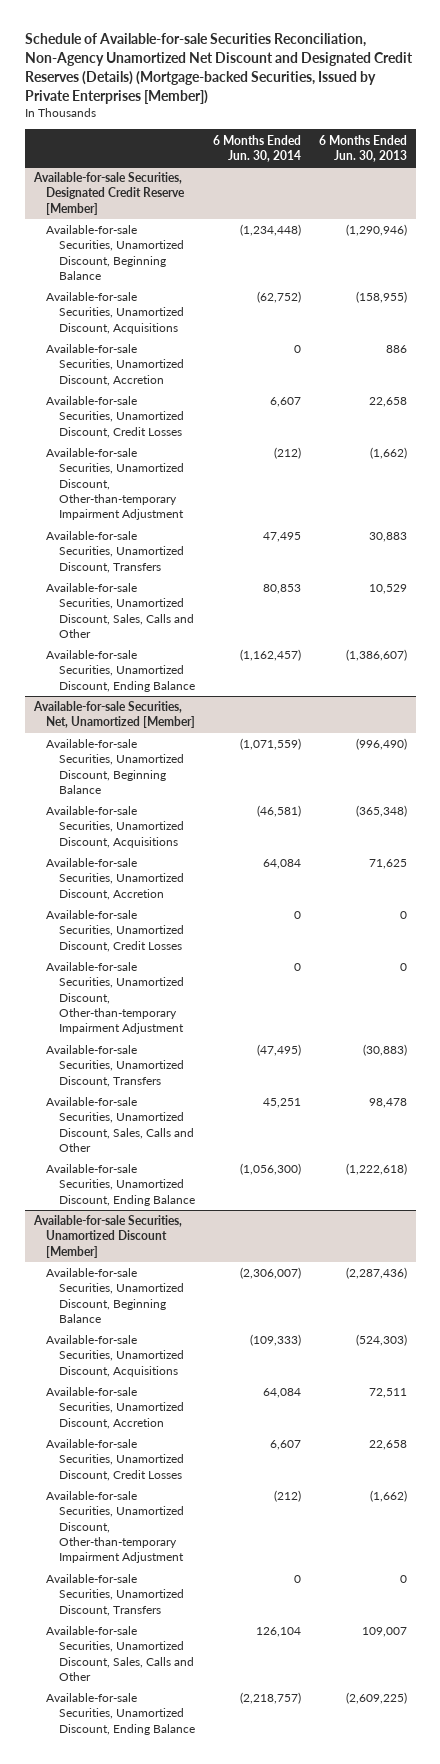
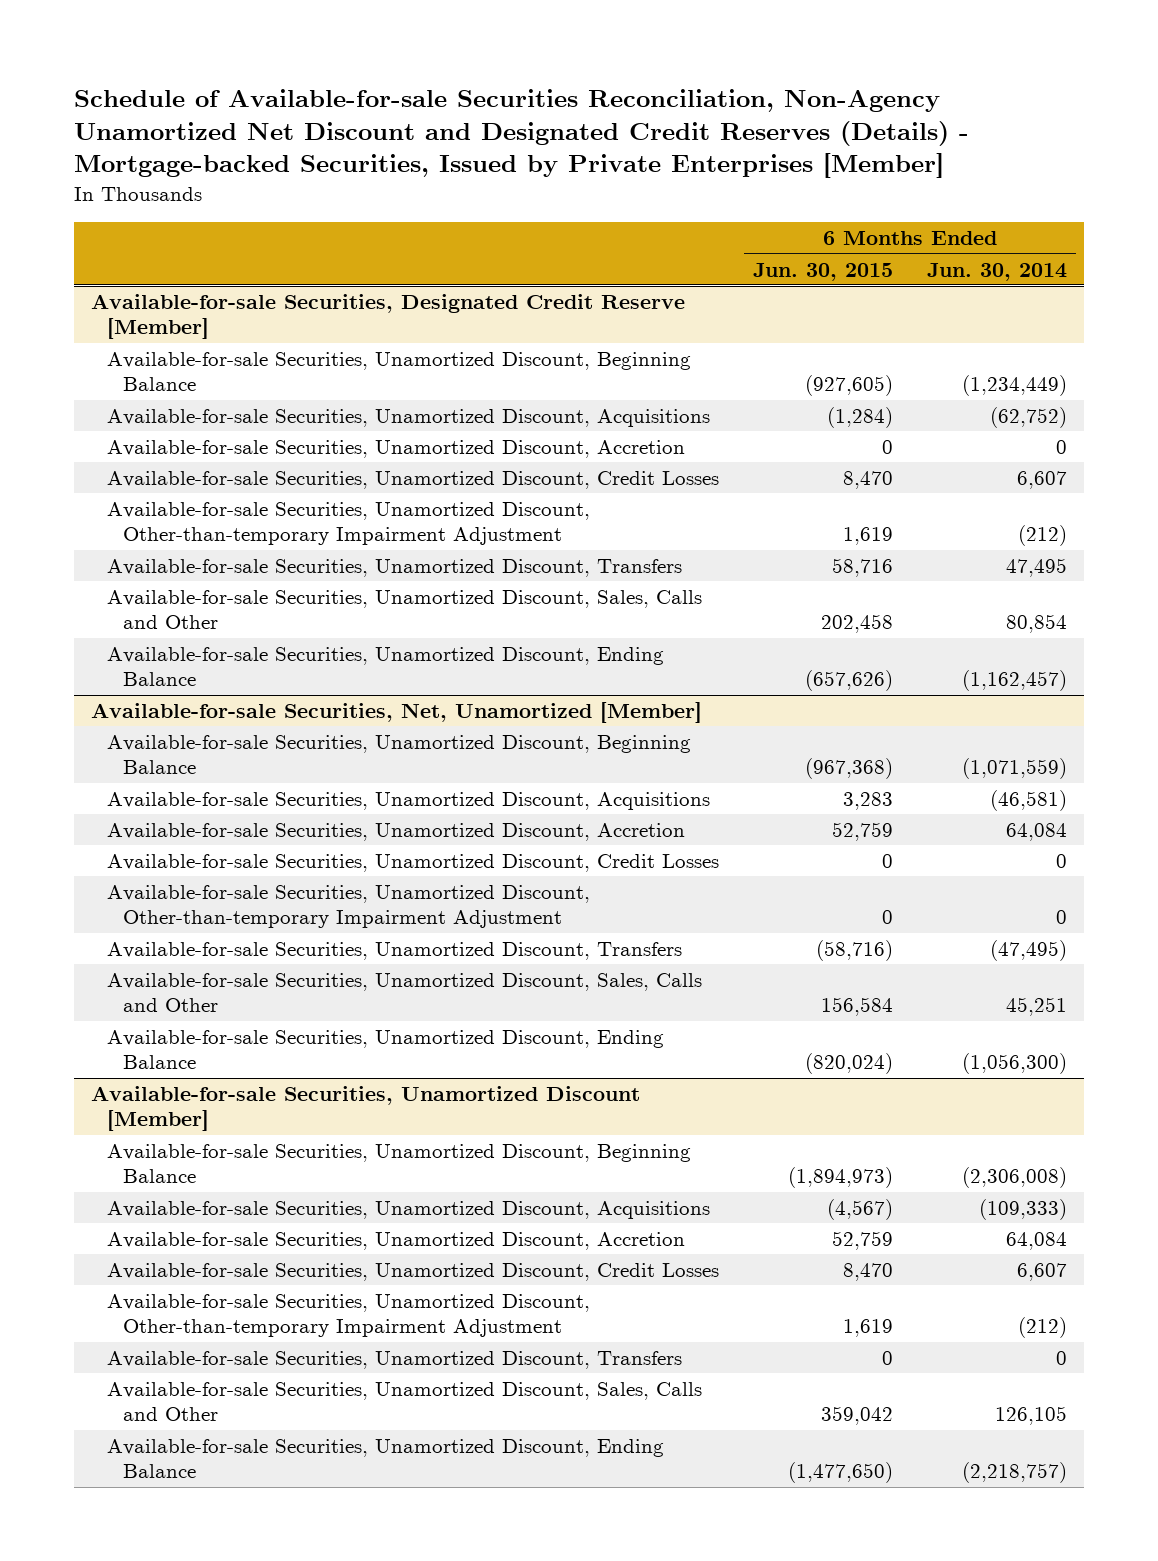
- Schedule of Available-for-sale Securities Reconciliation, Non-Agency Unamortized Net Discount and Designated Credit Reserves (Details) (Mortgage-backed Securities, Issued by Private Enterprises [Member])
+ Schedule of Available-for-sale Securities Reconciliation, Non-Agency Unamortized Net Discount and Designated Credit Reserves (Details) - Mortgage-backed Securities, Issued by Private Enterprises [Member]
- | 6 Months Ended Jun. 30, 2014 | 6 Months Ended Jun. 30, 2013
+ | 6 Months Ended Jun. 30, 2015 | 6 Months Ended Jun. 30, 2014
@ Available-for-sale Securities, Designated Credit Reserve [Member]
- Available-for-sale Securities, Unamortized Discount, Beginning Balance | (1,234,448) | (1,290,946)
+ Available-for-sale Securities, Unamortized Discount, Beginning Balance | (927,605) | (1,234,449)
- Available-for-sale Securities, Unamortized Discount, Sales, Calls and Other | 80,853 | 10,529
+ Available-for-sale Securities, Unamortized Discount, Sales, Calls and Other | 202,458 | 80,854
@ Available-for-sale Securities, Unamortized Discount [Member]
- Available-for-sale Securities, Unamortized Discount, Beginning Balance | (2,306,007) | (2,287,436)
+ Available-for-sale Securities, Unamortized Discount, Beginning Balance | (1,894,973) | (2,306,008)
- Available-for-sale Securities, Unamortized Discount, Sales, Calls and Other | 126,104 | 109,007
+ Available-for-sale Securities, Unamortized Discount, Sales, Calls and Other | 359,042 | 126,105

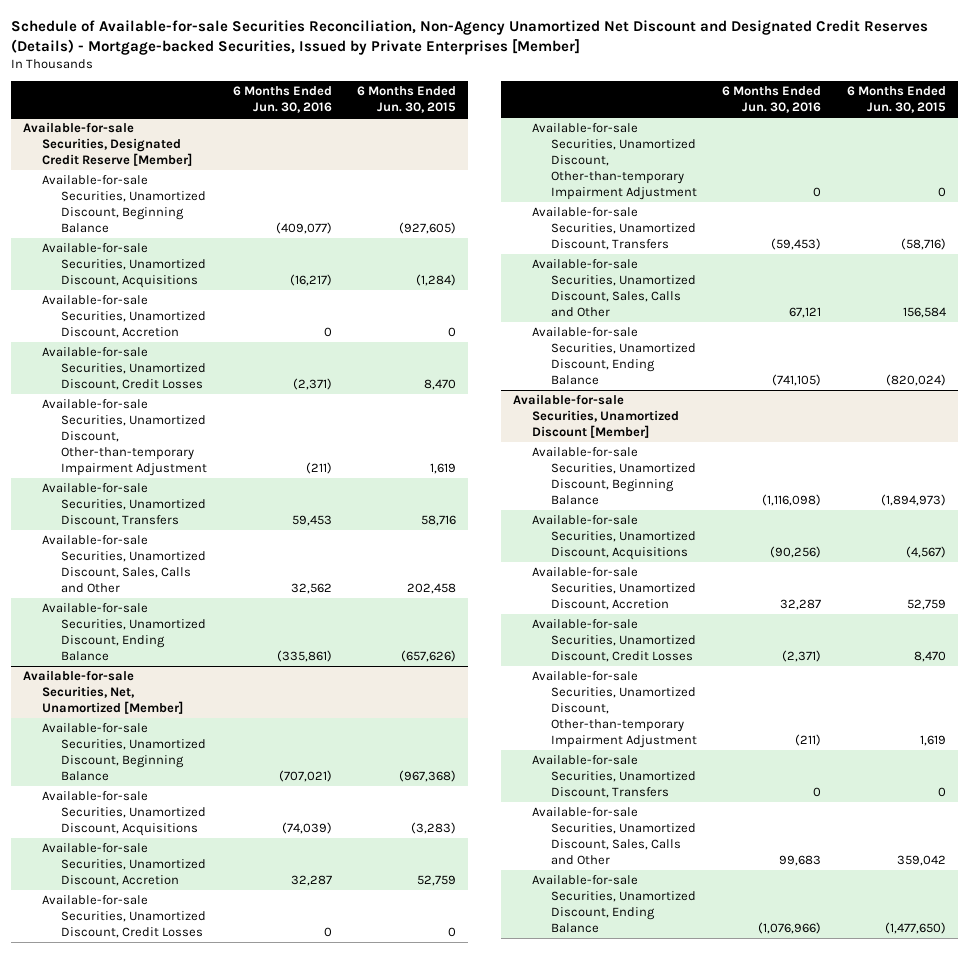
- | 6 Months Ended Jun. 30, 2015 | 6 Months Ended Jun. 30, 2014
+ | 6 Months Ended Jun. 30, 2016 | 6 Months Ended Jun. 30, 2015
@ Available-for-sale Securities, Net, Unamortized [Member]
- Available-for-sale Securities, Unamortized Discount, Acquisitions | 3,283 | (46,581)
+ Available-for-sale Securities, Unamortized Discount, Acquisitions | (74,039) | (3,283)

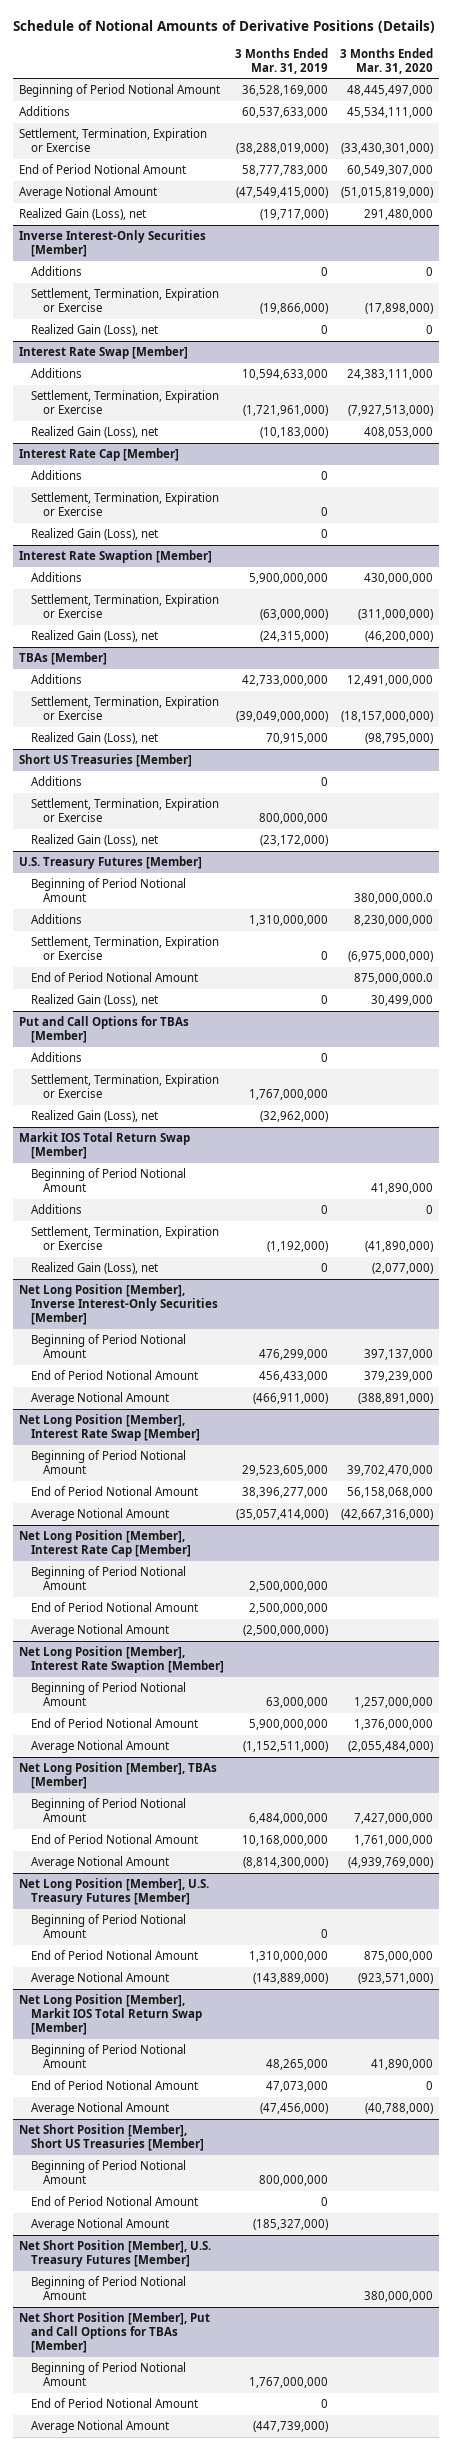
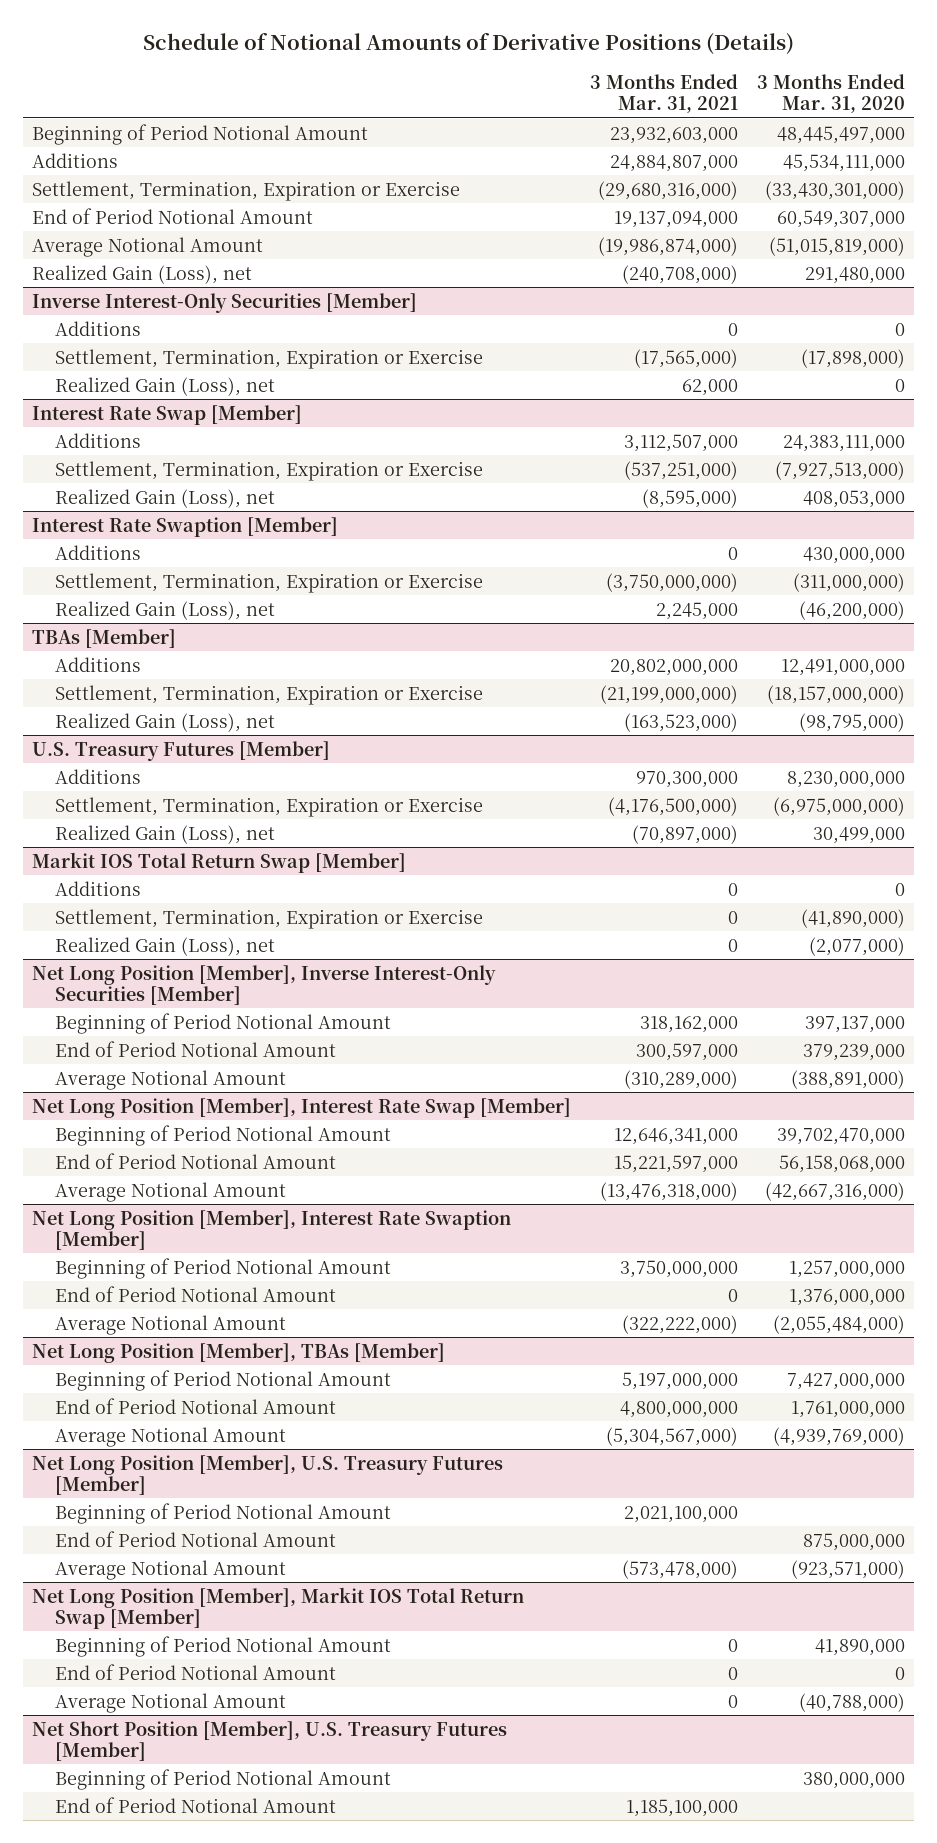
- | 3 Months Ended Mar. 31, 2019 | 3 Months Ended Mar. 31, 2020
+ | 3 Months Ended Mar. 31, 2021 | 3 Months Ended Mar. 31, 2020
- Interest Rate Cap [Member]
- Additions | 0 |
- Settlement, Termination, Expiration or Exercise | 0 |
- Realized Gain (Loss), net | 0 |
- Short US Treasuries [Member]
- Additions | 0 |
- Settlement, Termination, Expiration or Exercise | 800,000,000 |
- Realized Gain (Loss), net | (23,172,000) |
@ U.S. Treasury Futures [Member]
- Beginning of Period Notional Amount | | 380,000,000.0
- End of Period Notional Amount | | 875,000,000.0
- Put and Call Options for TBAs [Member]
- Additions | 0 |
- Settlement, Termination, Expiration or Exercise | 1,767,000,000 |
- Realized Gain (Loss), net | (32,962,000) |
@ Markit IOS Total Return Swap [Member]
- Beginning of Period Notional Amount | | 41,890,000
- Net Long Position [Member], Interest Rate Cap [Member]
- Beginning of Period Notional Amount | 2,500,000,000 |
- End of Period Notional Amount | 2,500,000,000 |
- Average Notional Amount | (2,500,000,000) |
- Net Short Position [Member], Short US Treasuries [Member]
- Beginning of Period Notional Amount | 800,000,000 |
- End of Period Notional Amount | 0 |
- Average Notional Amount | (185,327,000) |
- Net Short Position [Member], Put and Call Options for TBAs [Member]
- Beginning of Period Notional Amount | 1,767,000,000 |
- Average Notional Amount | (447,739,000) |

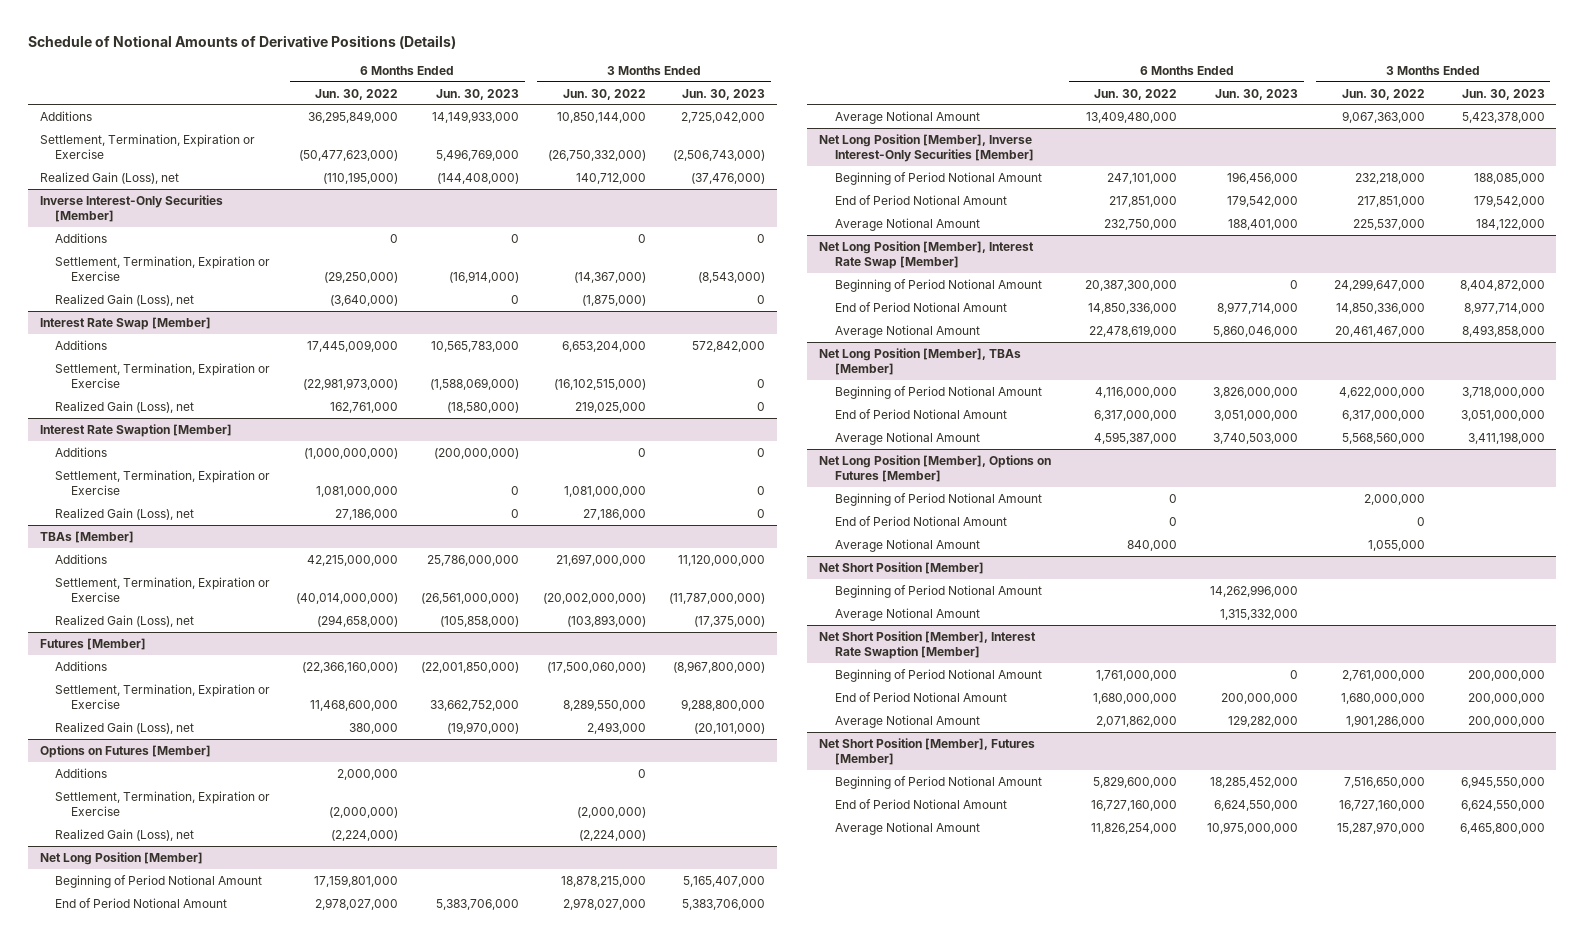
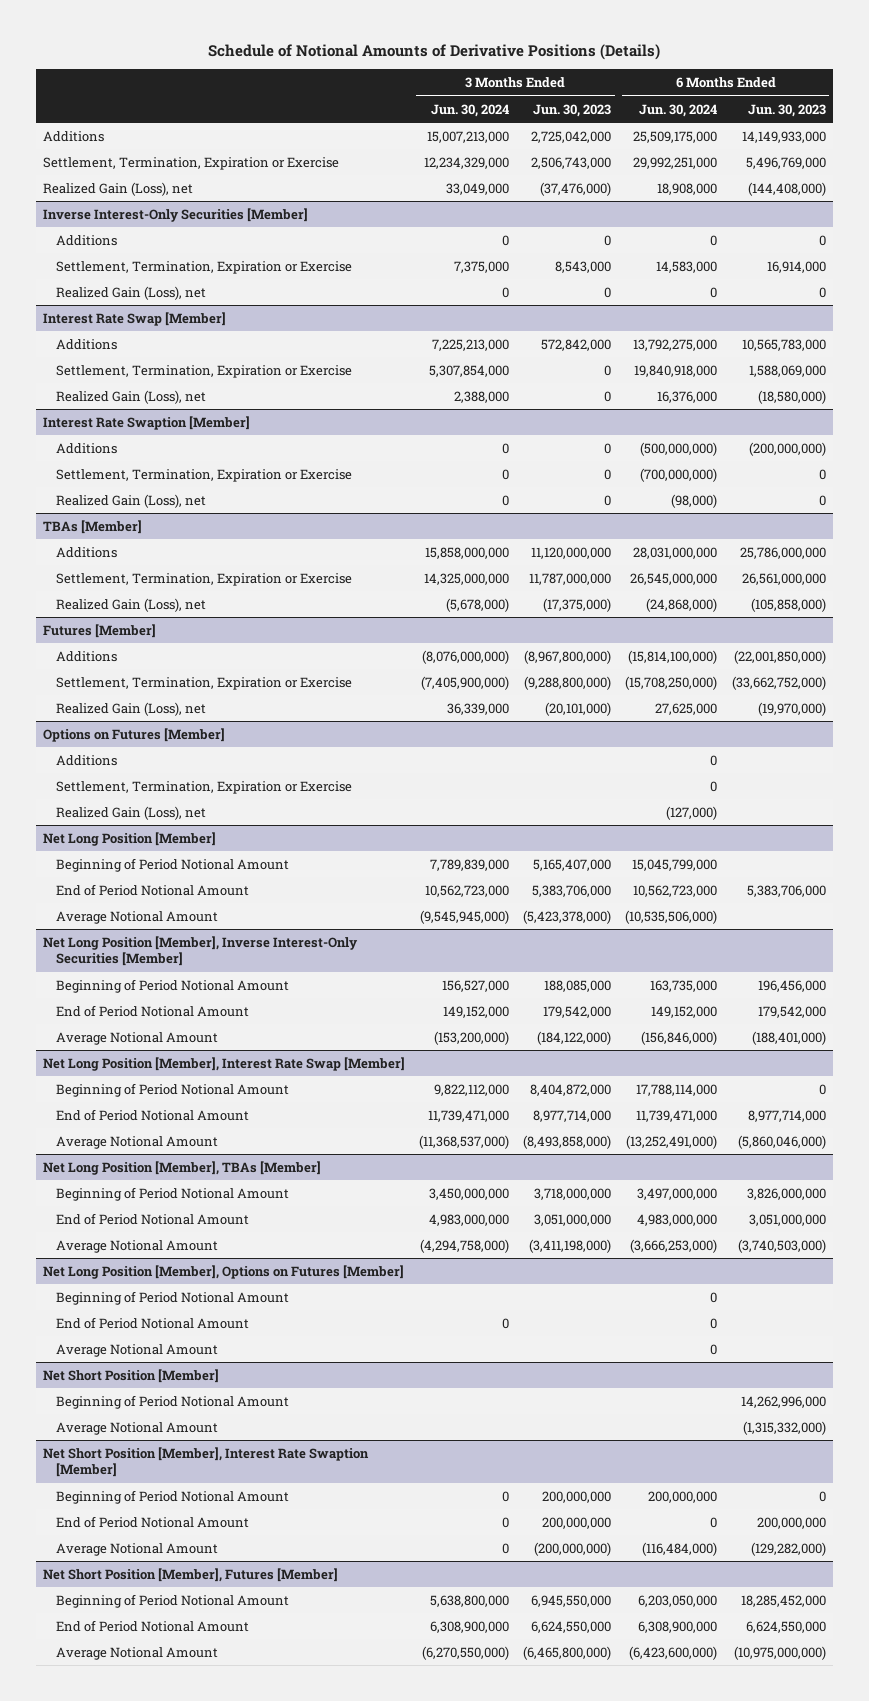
- | 6 Months Ended Jun. 30, 2022 | 6 Months Ended Jun. 30, 2023 | 3 Months Ended Jun. 30, 2022 | 3 Months Ended Jun. 30, 2023
+ | 3 Months Ended Jun. 30, 2024 | 3 Months Ended Jun. 30, 2023 | 6 Months Ended Jun. 30, 2024 | 6 Months Ended Jun. 30, 2023
- Settlement, Termination, Expiration or Exercise | (50,477,623,000) | 5,496,769,000 | (26,750,332,000) | (2,506,743,000)
+ Settlement, Termination, Expiration or Exercise | 12,234,329,000 | 2,506,743,000 | 29,992,251,000 | 5,496,769,000
@ Inverse Interest-Only Securities [Member]
- Settlement, Termination, Expiration or Exercise | (29,250,000) | (16,914,000) | (14,367,000) | (8,543,000)
+ Settlement, Termination, Expiration or Exercise | 7,375,000 | 8,543,000 | 14,583,000 | 16,914,000
@ Interest Rate Swap [Member]
- Settlement, Termination, Expiration or Exercise | (22,981,973,000) | (1,588,069,000) | (16,102,515,000) | 0
+ Settlement, Termination, Expiration or Exercise | 5,307,854,000 | 0 | 19,840,918,000 | 1,588,069,000
@ TBAs [Member]
- Settlement, Termination, Expiration or Exercise | (40,014,000,000) | (26,561,000,000) | (20,002,000,000) | (11,787,000,000)
+ Settlement, Termination, Expiration or Exercise | 14,325,000,000 | 11,787,000,000 | 26,545,000,000 | 26,561,000,000
@ Futures [Member]
- Settlement, Termination, Expiration or Exercise | 11,468,600,000 | 33,662,752,000 | 8,289,550,000 | 9,288,800,000
+ Settlement, Termination, Expiration or Exercise | (7,405,900,000) | (9,288,800,000) | (15,708,250,000) | (33,662,752,000)
@ Net Long Position [Member]
- Average Notional Amount | 13,409,480,000 | | 9,067,363,000 | 5,423,378,000
+ Average Notional Amount | (9,545,945,000) | (5,423,378,000) | (10,535,506,000) |
@ Net Long Position [Member], Inverse Interest-Only Securities [Member]
- Average Notional Amount | 232,750,000 | 188,401,000 | 225,537,000 | 184,122,000
+ Average Notional Amount | (153,200,000) | (184,122,000) | (156,846,000) | (188,401,000)
@ Net Long Position [Member], Interest Rate Swap [Member]
- Average Notional Amount | 22,478,619,000 | 5,860,046,000 | 20,461,467,000 | 8,493,858,000
+ Average Notional Amount | (11,368,537,000) | (8,493,858,000) | (13,252,491,000) | (5,860,046,000)
@ Net Long Position [Member], TBAs [Member]
- Average Notional Amount | 4,595,387,000 | 3,740,503,000 | 5,568,560,000 | 3,411,198,000
+ Average Notional Amount | (4,294,758,000) | (3,411,198,000) | (3,666,253,000) | (3,740,503,000)
@ Net Short Position [Member]
- Average Notional Amount | | 1,315,332,000 | |
+ Average Notional Amount | | | | (1,315,332,000)
@ Net Short Position [Member], Interest Rate Swaption [Member]
- Average Notional Amount | 2,071,862,000 | 129,282,000 | 1,901,286,000 | 200,000,000
+ Average Notional Amount | 0 | (200,000,000) | (116,484,000) | (129,282,000)
@ Net Short Position [Member], Futures [Member]
- Average Notional Amount | 11,826,254,000 | 10,975,000,000 | 15,287,970,000 | 6,465,800,000
+ Average Notional Amount | (6,270,550,000) | (6,465,800,000) | (6,423,600,000) | (10,975,000,000)

